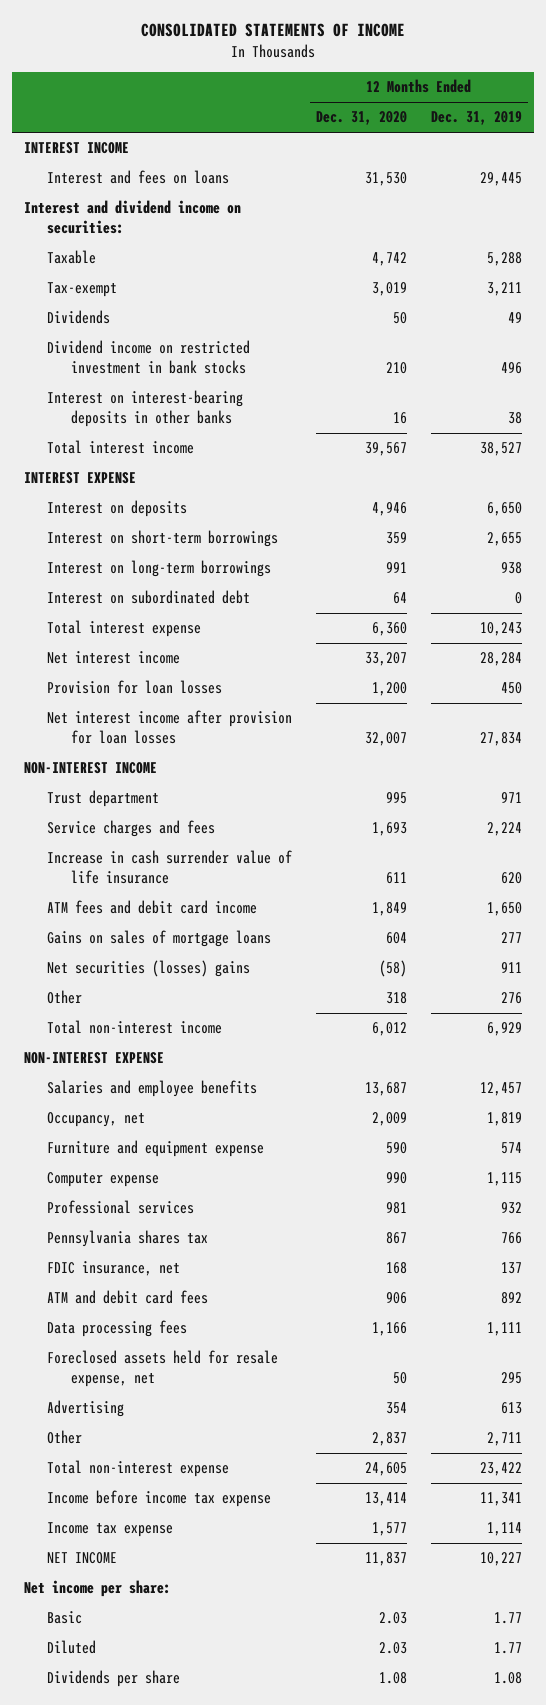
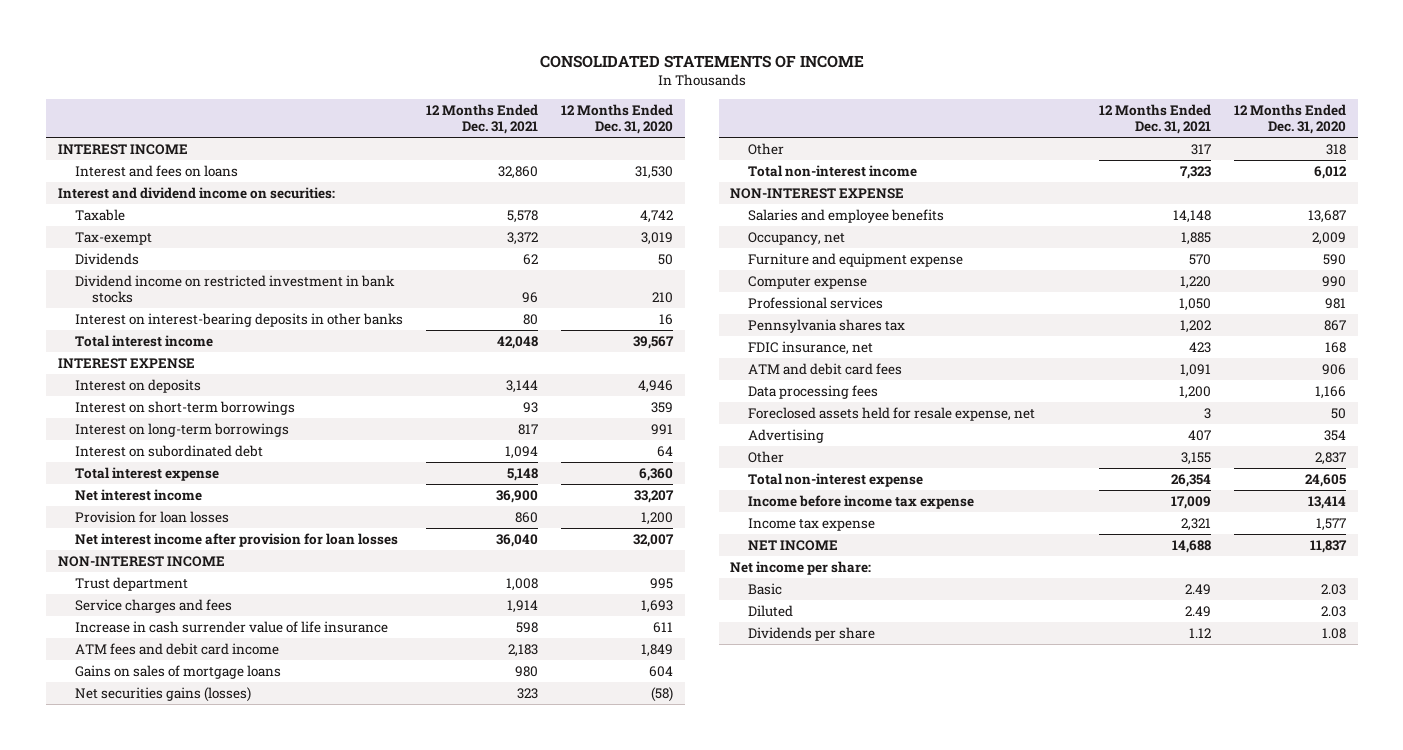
- | 12 Months Ended Dec. 31, 2020 | 12 Months Ended Dec. 31, 2019
+ | 12 Months Ended Dec. 31, 2021 | 12 Months Ended Dec. 31, 2020
- Net securities (losses) gains | (58) | 911
+ Net securities gains (losses) | 323 | (58)

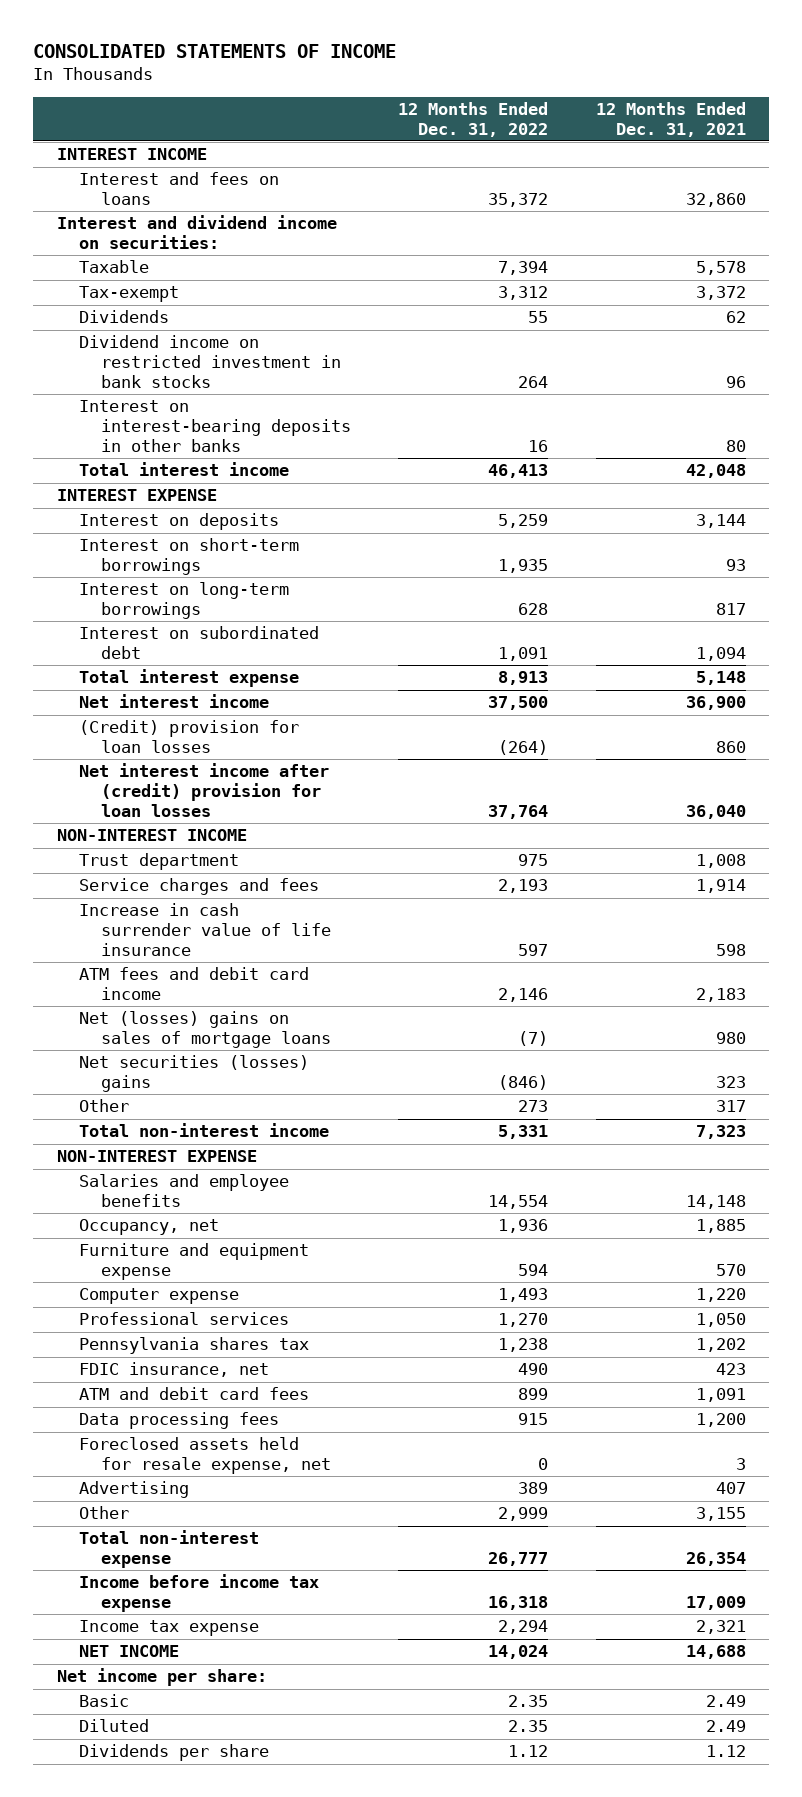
- | 12 Months Ended Dec. 31, 2021 | 12 Months Ended Dec. 31, 2020
+ | 12 Months Ended Dec. 31, 2022 | 12 Months Ended Dec. 31, 2021
- Provision for loan losses | 860 | 1,200
- Net interest income after provision for loan losses | 36,040 | 32,007
+ (Credit) provision for loan losses | (264) | 860
+ Net interest income after (credit) provision for loan losses | 37,764 | 36,040
- Gains on sales of mortgage loans | 980 | 604
- Net securities gains (losses) | 323 | (58)
+ Net (losses) gains on sales of mortgage loans | (7) | 980
+ Net securities (losses) gains | (846) | 323

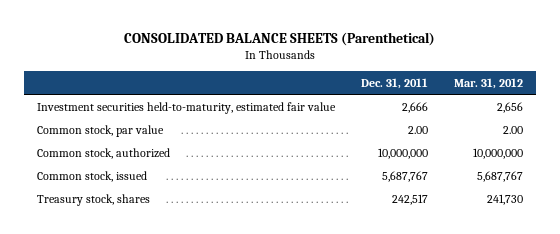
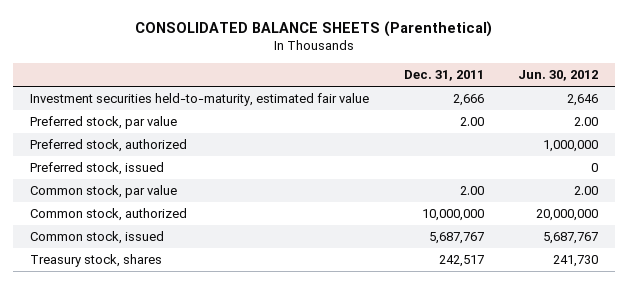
- | Dec. 31, 2011 | Mar. 31, 2012
+ | Dec. 31, 2011 | Jun. 30, 2012
+ Preferred stock, par value | 2.00 | 2.00
+ Preferred stock, authorized | | 1,000,000
+ Preferred stock, issued | | 0

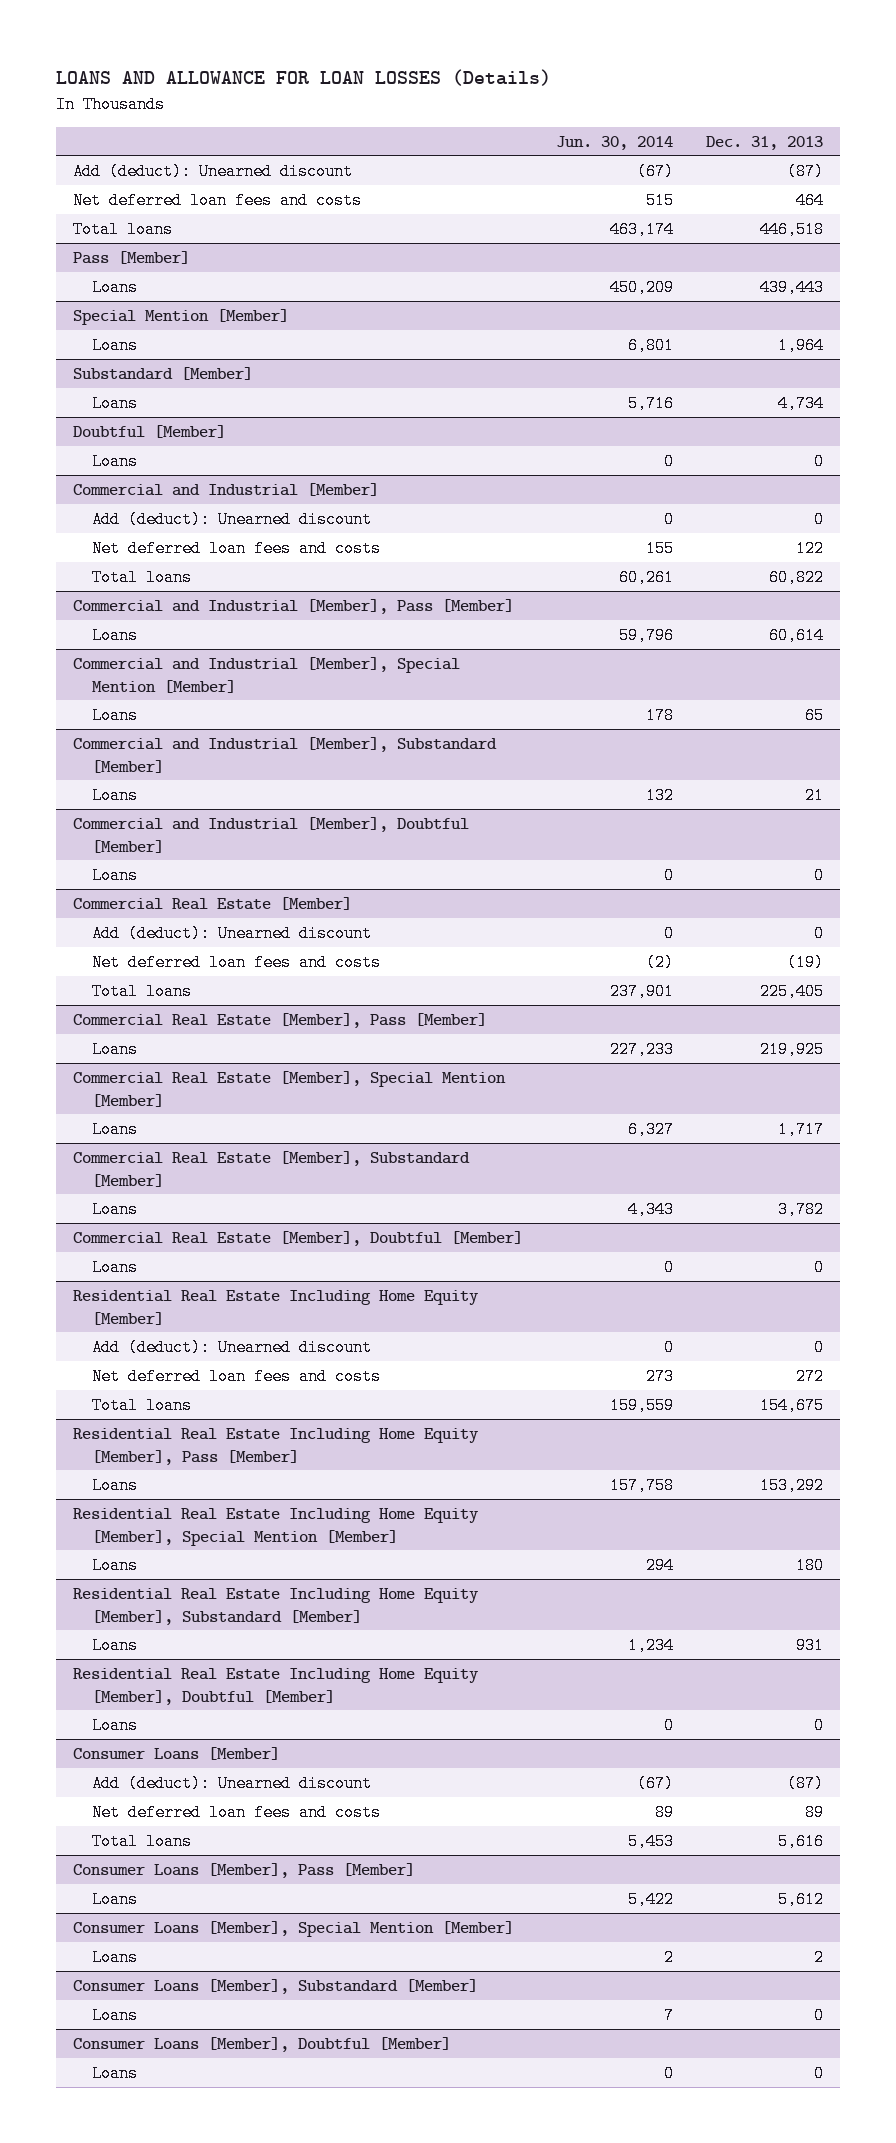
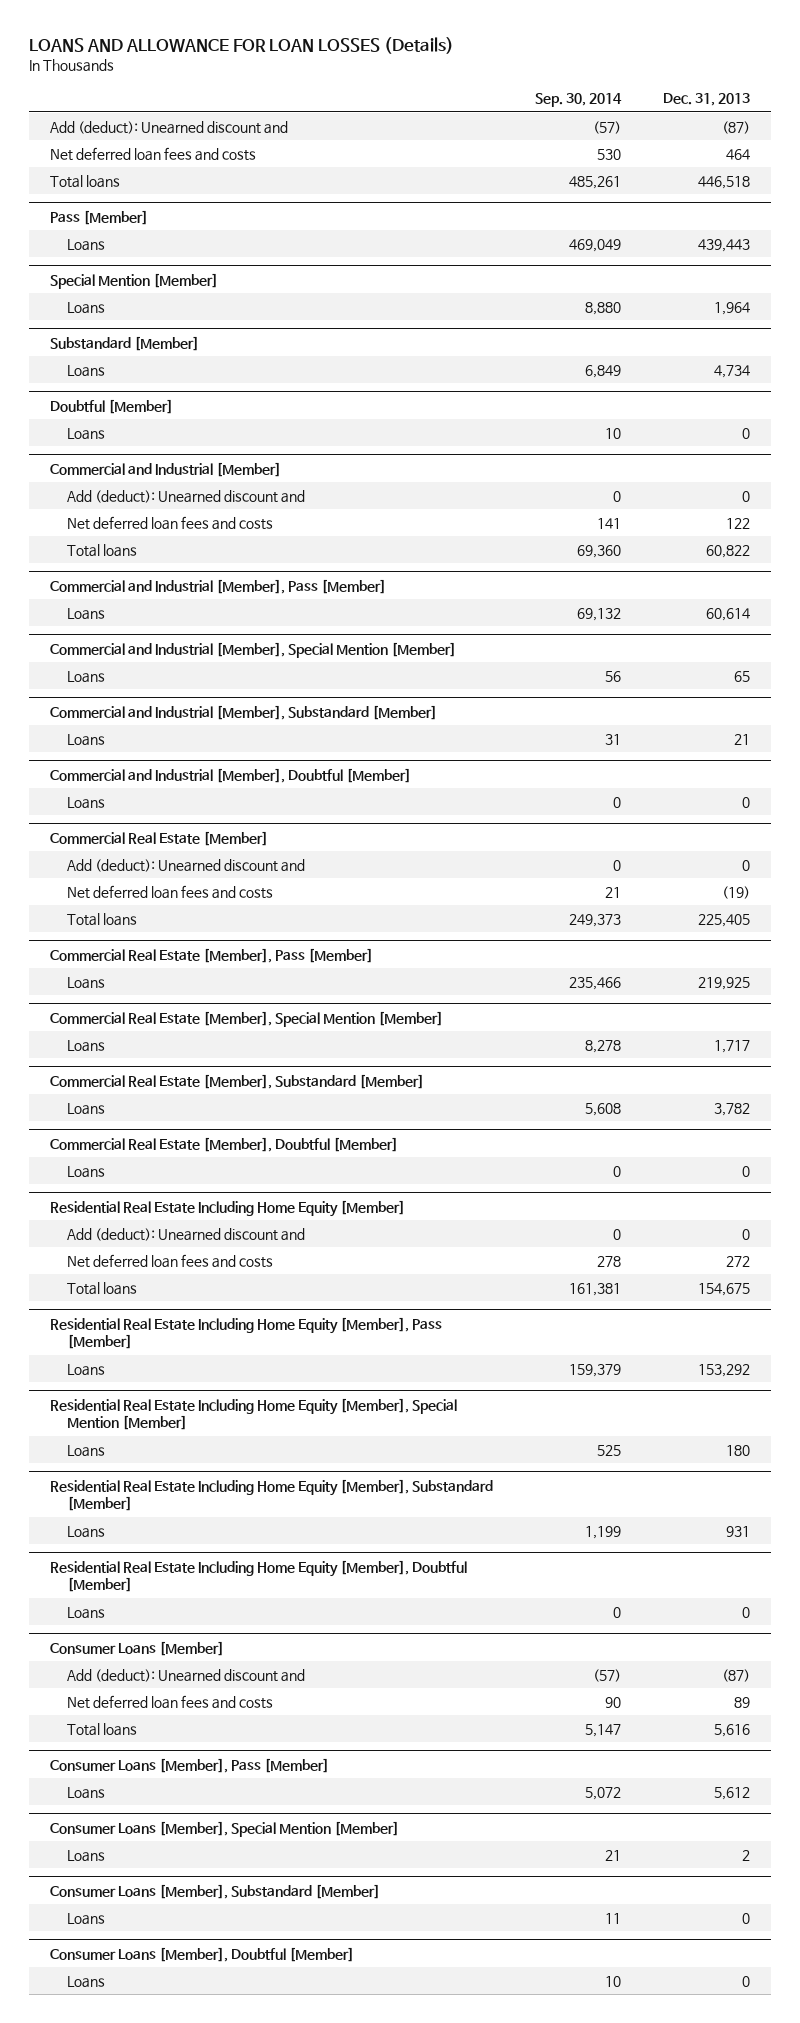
- | Jun. 30, 2014 | Dec. 31, 2013
+ | Sep. 30, 2014 | Dec. 31, 2013
- Add (deduct): Unearned discount | (67) | (87)
+ Add (deduct): Unearned discount and | (57) | (87)
@ Commercial and Industrial [Member]
- Add (deduct): Unearned discount | 0 | 0
+ Add (deduct): Unearned discount and | 0 | 0
@ Commercial Real Estate [Member]
- Add (deduct): Unearned discount | 0 | 0
+ Add (deduct): Unearned discount and | 0 | 0
@ Residential Real Estate Including Home Equity [Member]
- Add (deduct): Unearned discount | 0 | 0
+ Add (deduct): Unearned discount and | 0 | 0
@ Consumer Loans [Member]
- Add (deduct): Unearned discount | (67) | (87)
+ Add (deduct): Unearned discount and | (57) | (87)

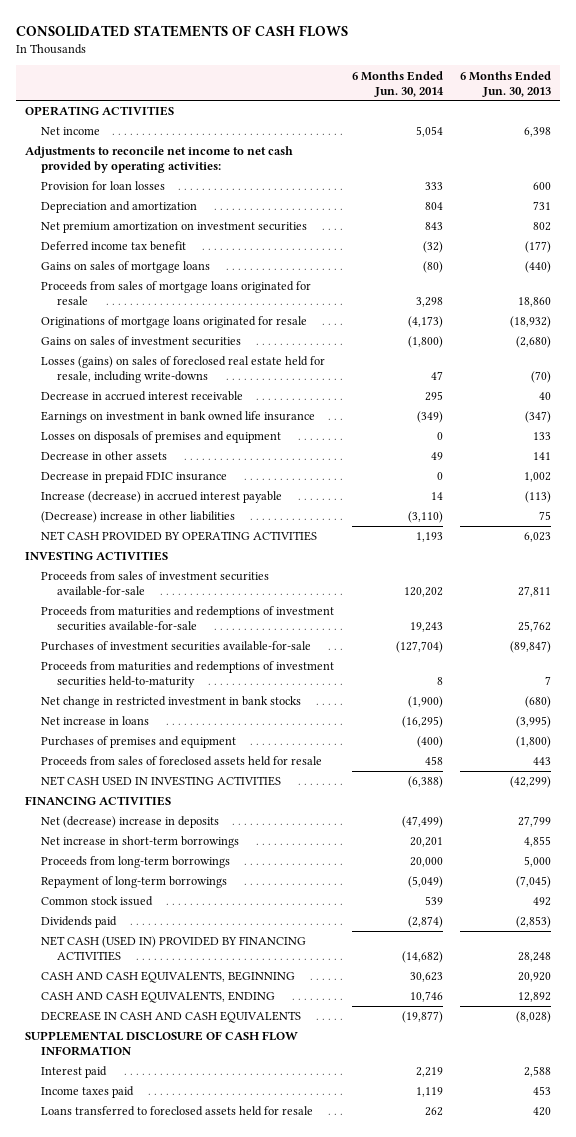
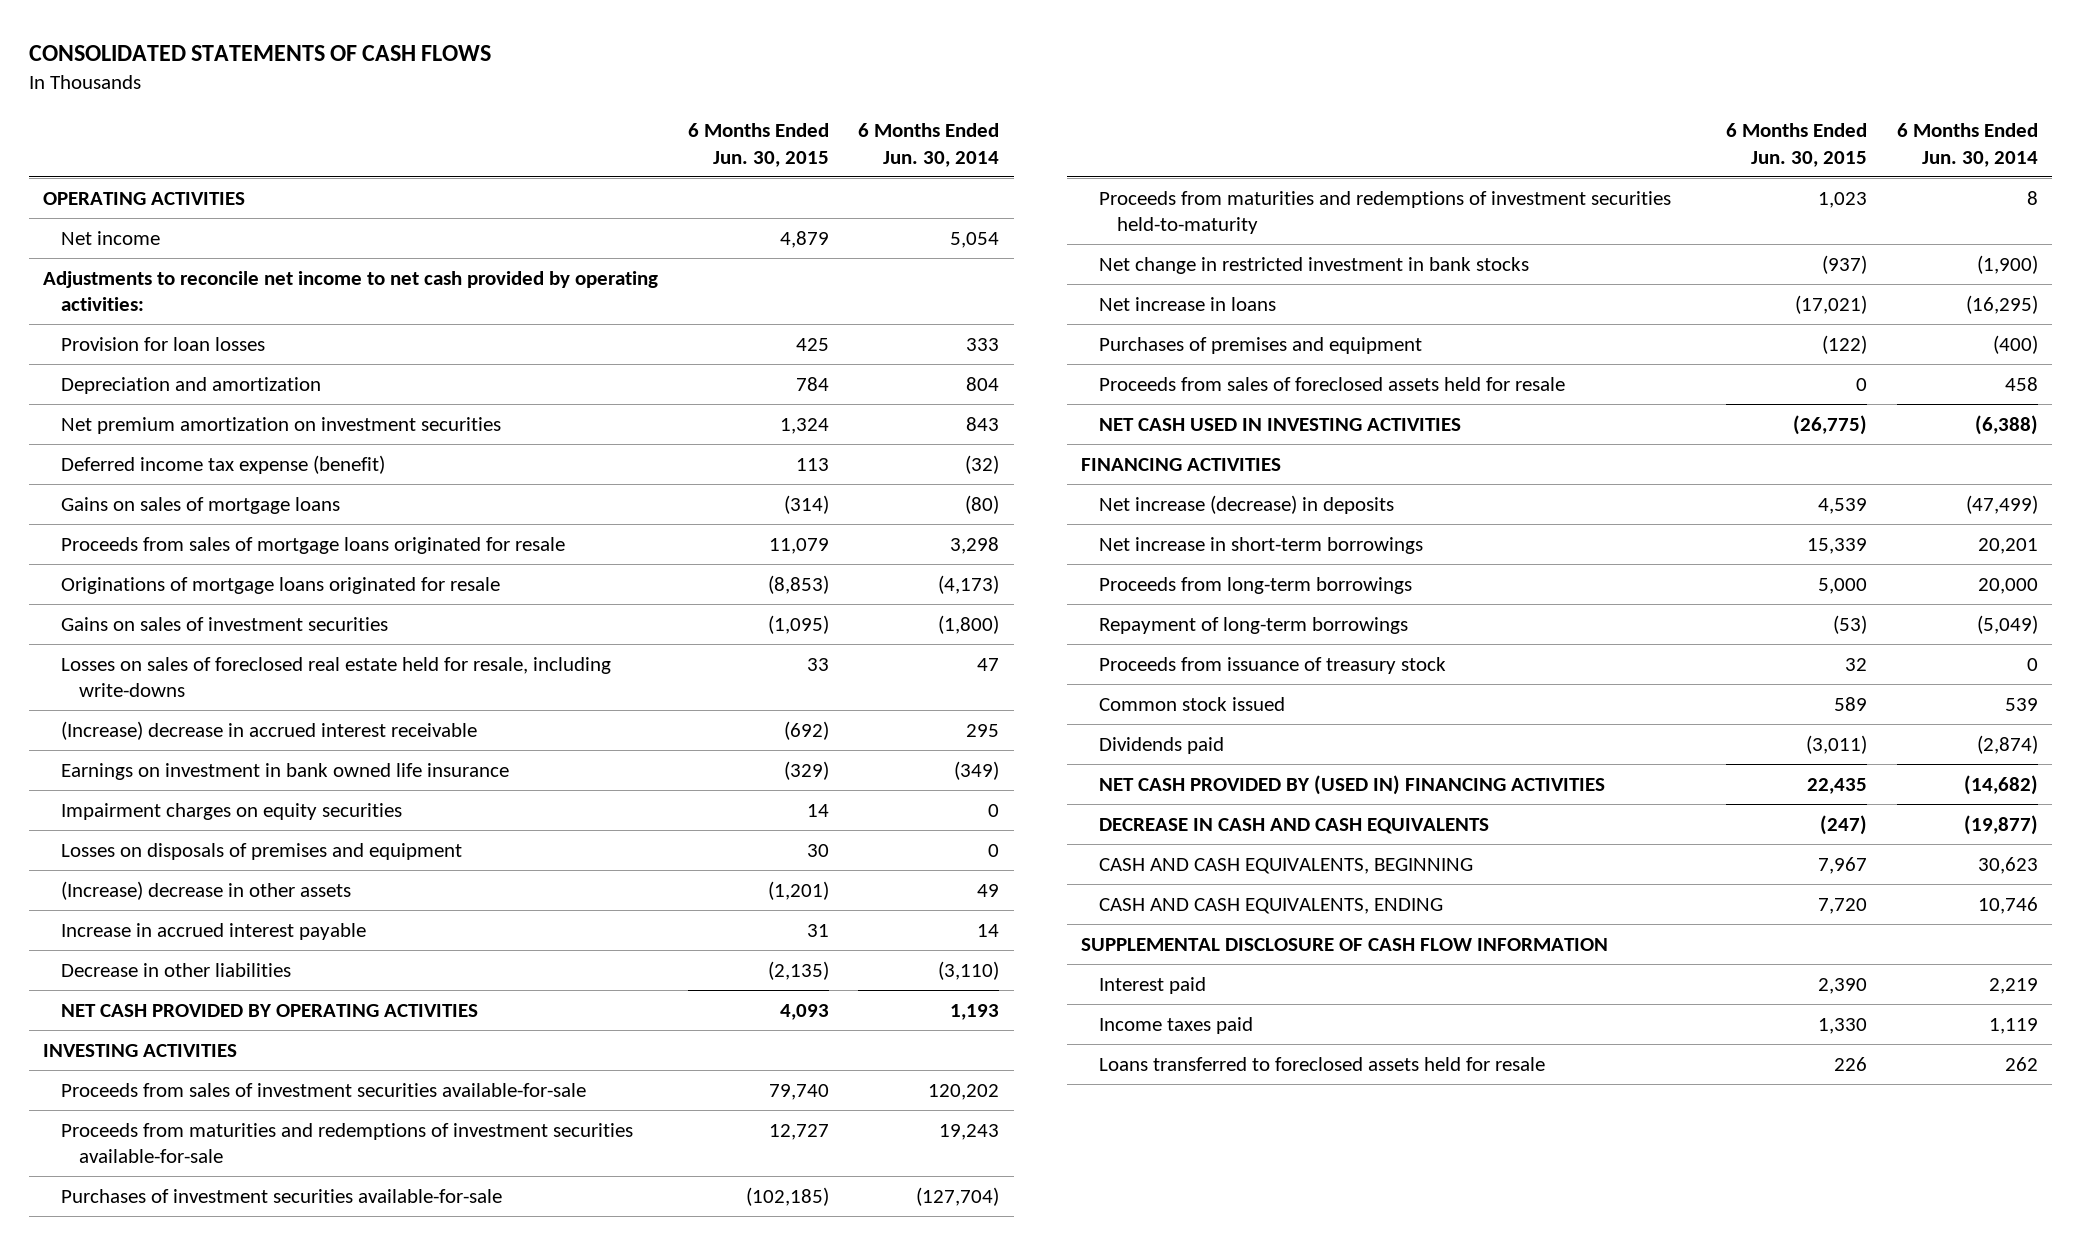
- | 6 Months Ended Jun. 30, 2014 | 6 Months Ended Jun. 30, 2013
+ | 6 Months Ended Jun. 30, 2015 | 6 Months Ended Jun. 30, 2014
- Deferred income tax benefit | (32) | (177)
+ Deferred income tax expense (benefit) | 113 | (32)
- Losses (gains) on sales of foreclosed real estate held for resale, including write-downs | 47 | (70)
- Decrease in accrued interest receivable | 295 | 40
+ Losses on sales of foreclosed real estate held for resale, including write-downs | 33 | 47
+ (Increase) decrease in accrued interest receivable | (692) | 295
+ Impairment charges on equity securities | 14 | 0
- Decrease in other assets | 49 | 141
- Decrease in prepaid FDIC insurance | 0 | 1,002
- Increase (decrease) in accrued interest payable | 14 | (113)
- (Decrease) increase in other liabilities | (3,110) | 75
+ (Increase) decrease in other assets | (1,201) | 49
+ Increase in accrued interest payable | 31 | 14
+ Decrease in other liabilities | (2,135) | (3,110)
- Net (decrease) increase in deposits | (47,499) | 27,799
+ Net increase (decrease) in deposits | 4,539 | (47,499)
+ Proceeds from issuance of treasury stock | 32 | 0
- NET CASH (USED IN) PROVIDED BY FINANCING ACTIVITIES | (14,682) | 28,248
+ NET CASH PROVIDED BY (USED IN) FINANCING ACTIVITIES | 22,435 | (14,682)
moved up: DECREASE IN CASH AND CASH EQUIVALENTS | (247) | (19,877)

